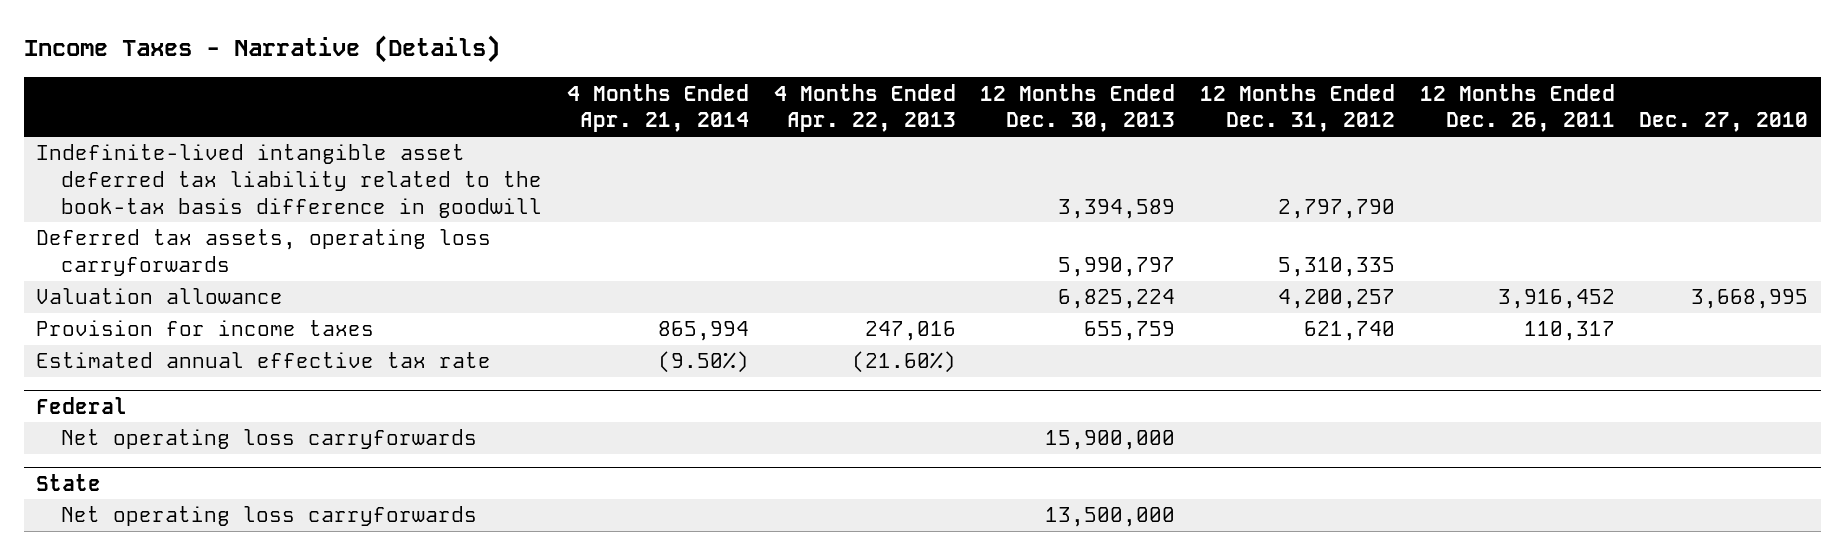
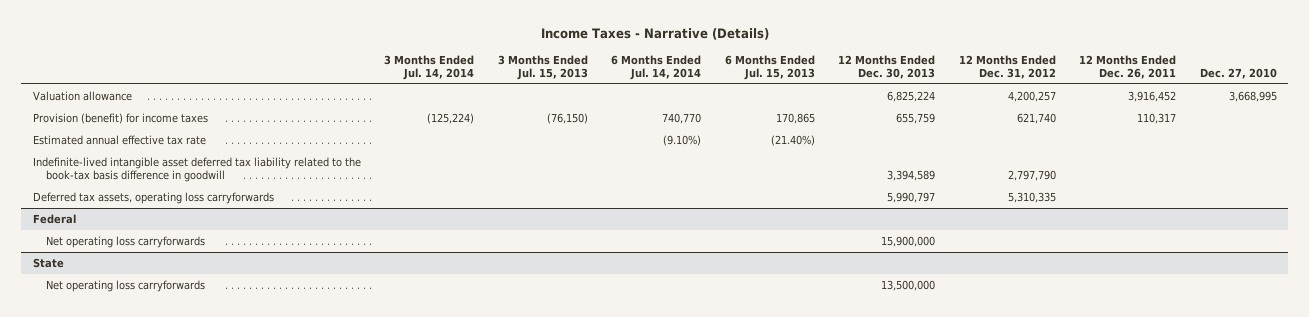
- | 4 Months Ended Apr. 21, 2014 | 4 Months Ended Apr. 22, 2013 | 12 Months Ended Dec. 30, 2013 | 12 Months Ended Dec. 31, 2012 | 12 Months Ended Dec. 26, 2011 | Dec. 27, 2010
+ | 3 Months Ended Jul. 14, 2014 | 3 Months Ended Jul. 15, 2013 | 6 Months Ended Jul. 14, 2014 | 6 Months Ended Jul. 15, 2013 | 12 Months Ended Dec. 30, 2013 | 12 Months Ended Dec. 31, 2012 | 12 Months Ended Dec. 26, 2011 | Dec. 27, 2010
- Provision for income taxes | 865,994 | 247,016 | 655,759 | 621,740 | 110,317 |
+ Provision (benefit) for income taxes | (125,224) | (76,150) | 740,770 | 170,865 | 655,759 | 621,740 | 110,317 |
moved down: Indefinite-lived intangible asset deferred tax liability related to the book-tax basis difference in goodwill | | | | | 3,394,589 | 2,797,790 | |
moved down: Deferred tax assets, operating loss carryforwards | | | | | 5,990,797 | 5,310,335 | |

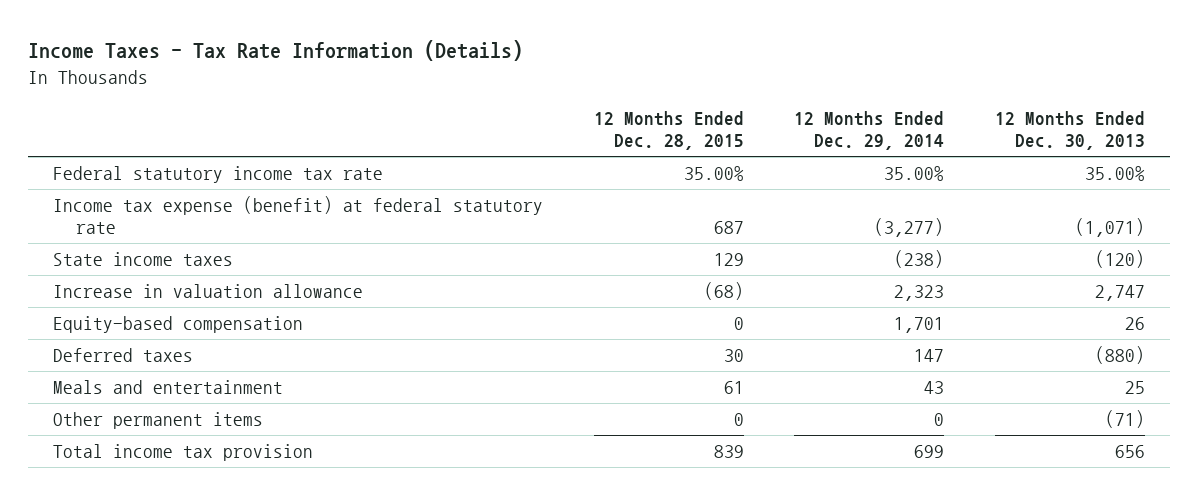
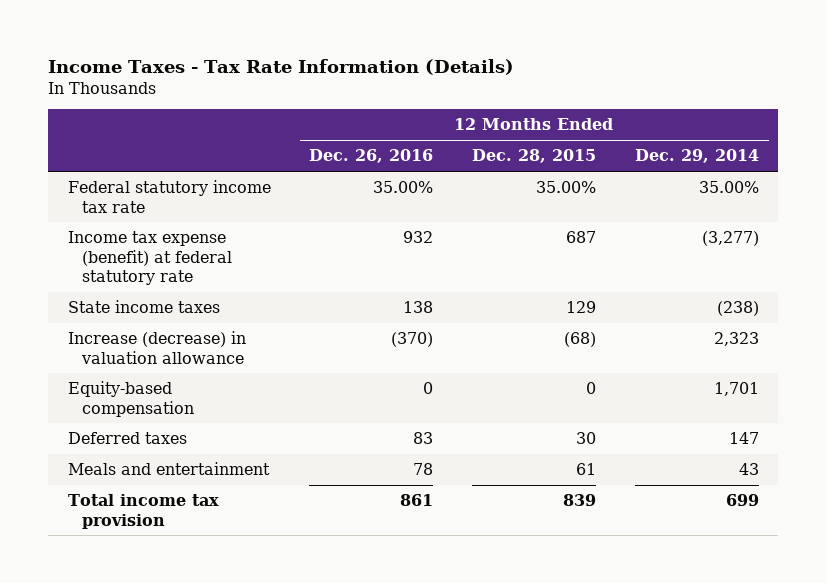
- | 12 Months Ended Dec. 28, 2015 | 12 Months Ended Dec. 29, 2014 | 12 Months Ended Dec. 30, 2013
+ | 12 Months Ended Dec. 26, 2016 | 12 Months Ended Dec. 28, 2015 | 12 Months Ended Dec. 29, 2014
- Increase in valuation allowance | (68) | 2,323 | 2,747
+ Increase (decrease) in valuation allowance | (370) | (68) | 2,323
- Other permanent items | 0 | 0 | (71)

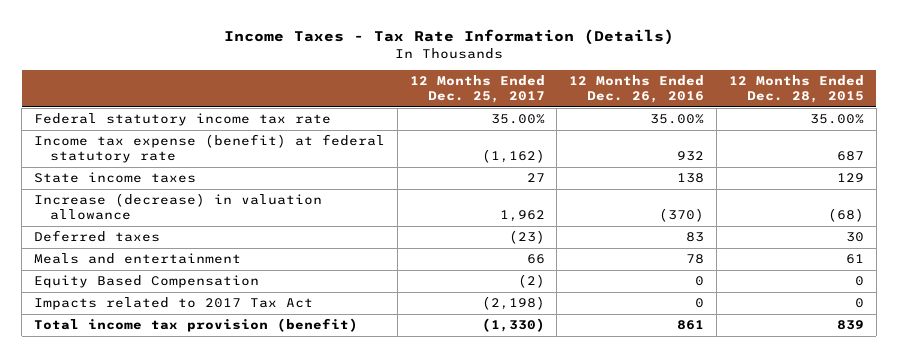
- | 12 Months Ended Dec. 26, 2016 | 12 Months Ended Dec. 28, 2015 | 12 Months Ended Dec. 29, 2014
+ | 12 Months Ended Dec. 25, 2017 | 12 Months Ended Dec. 26, 2016 | 12 Months Ended Dec. 28, 2015
- Equity-based compensation | 0 | 0 | 1,701
- Total income tax provision | 861 | 839 | 699
+ Equity Based Compensation | (2) | 0 | 0
+ Impacts related to 2017 Tax Act | (2,198) | 0 | 0
+ Total income tax provision (benefit) | (1,330) | 861 | 839

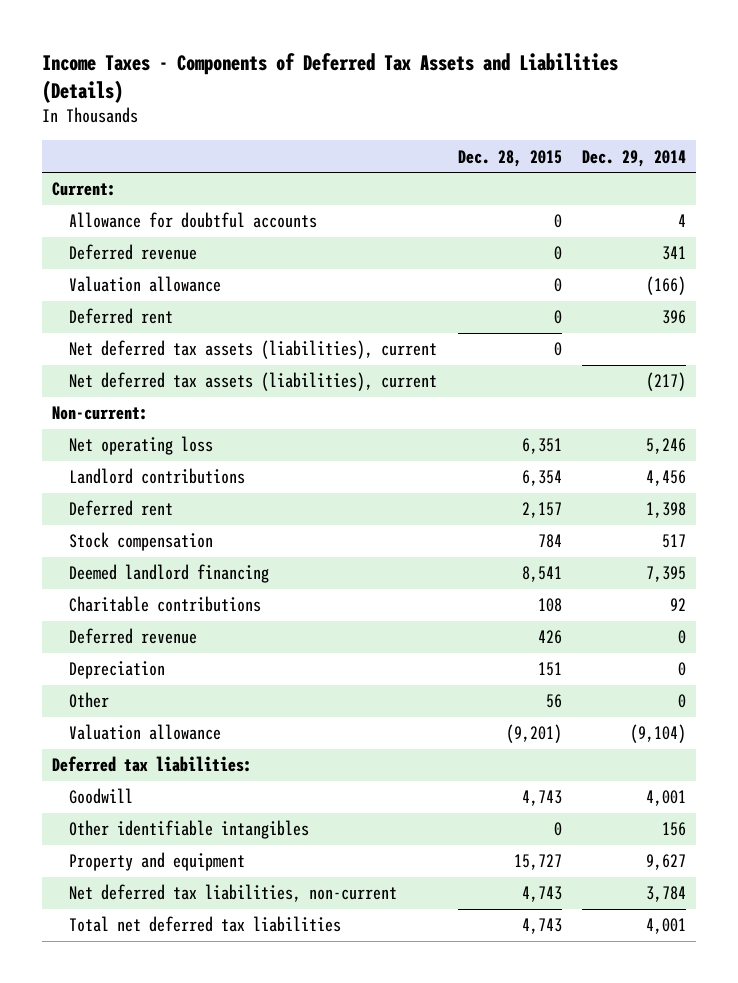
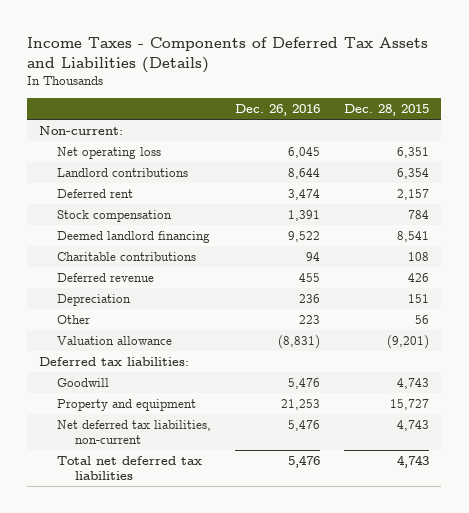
- | Dec. 28, 2015 | Dec. 29, 2014
+ | Dec. 26, 2016 | Dec. 28, 2015
- Current:
- Allowance for doubtful accounts | 0 | 4
- Deferred revenue | 0 | 341
- Valuation allowance | 0 | (166)
- Deferred rent | 0 | 396
- Net deferred tax assets (liabilities), current | 0 |
- Net deferred tax assets (liabilities), current | | (217)
- Other identifiable intangibles | 0 | 156

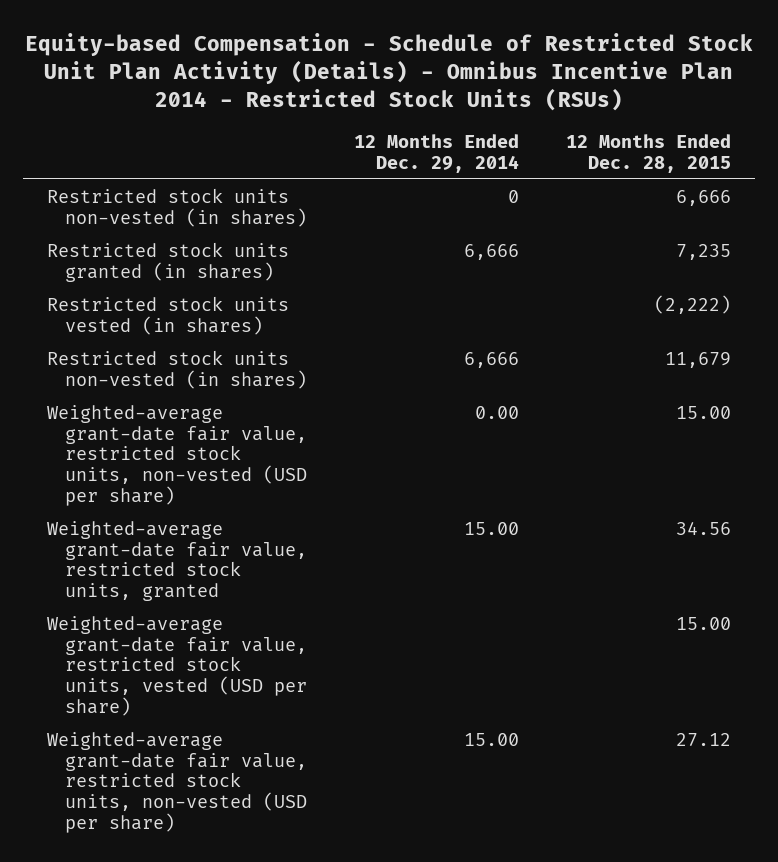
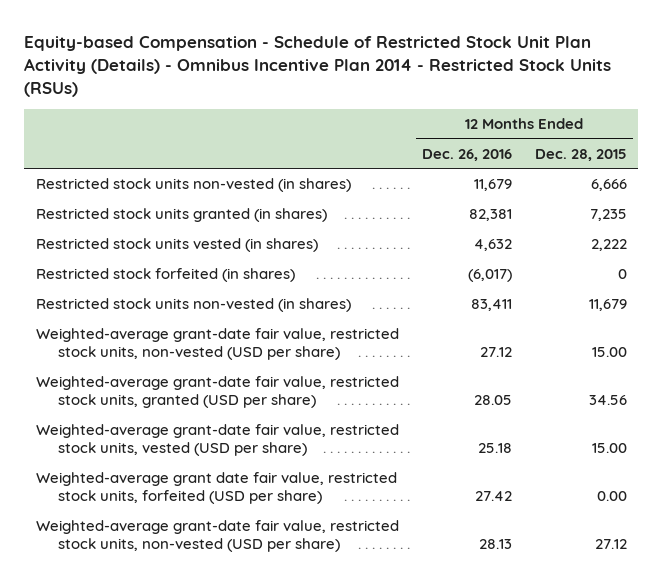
- | 12 Months Ended Dec. 29, 2014 | 12 Months Ended Dec. 28, 2015
+ | 12 Months Ended Dec. 26, 2016 | 12 Months Ended Dec. 28, 2015
- Restricted stock units vested (in shares) | | (2,222)
+ Restricted stock units vested (in shares) | 4,632 | 2,222
+ Restricted stock forfeited (in shares) | (6,017) | 0
- Weighted-average grant-date fair value, restricted stock units, granted | 15.00 | 34.56
+ Weighted-average grant-date fair value, restricted stock units, granted (USD per share) | 28.05 | 34.56
+ Weighted-average grant date fair value, restricted stock units, forfeited (USD per share) | 27.42 | 0.00

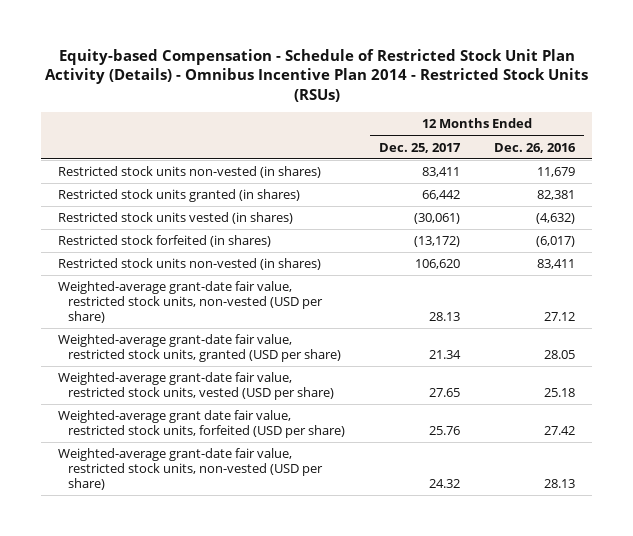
- | 12 Months Ended Dec. 26, 2016 | 12 Months Ended Dec. 28, 2015
+ | 12 Months Ended Dec. 25, 2017 | 12 Months Ended Dec. 26, 2016
- Restricted stock units vested (in shares) | 4,632 | 2,222
+ Restricted stock units vested (in shares) | (30,061) | (4,632)

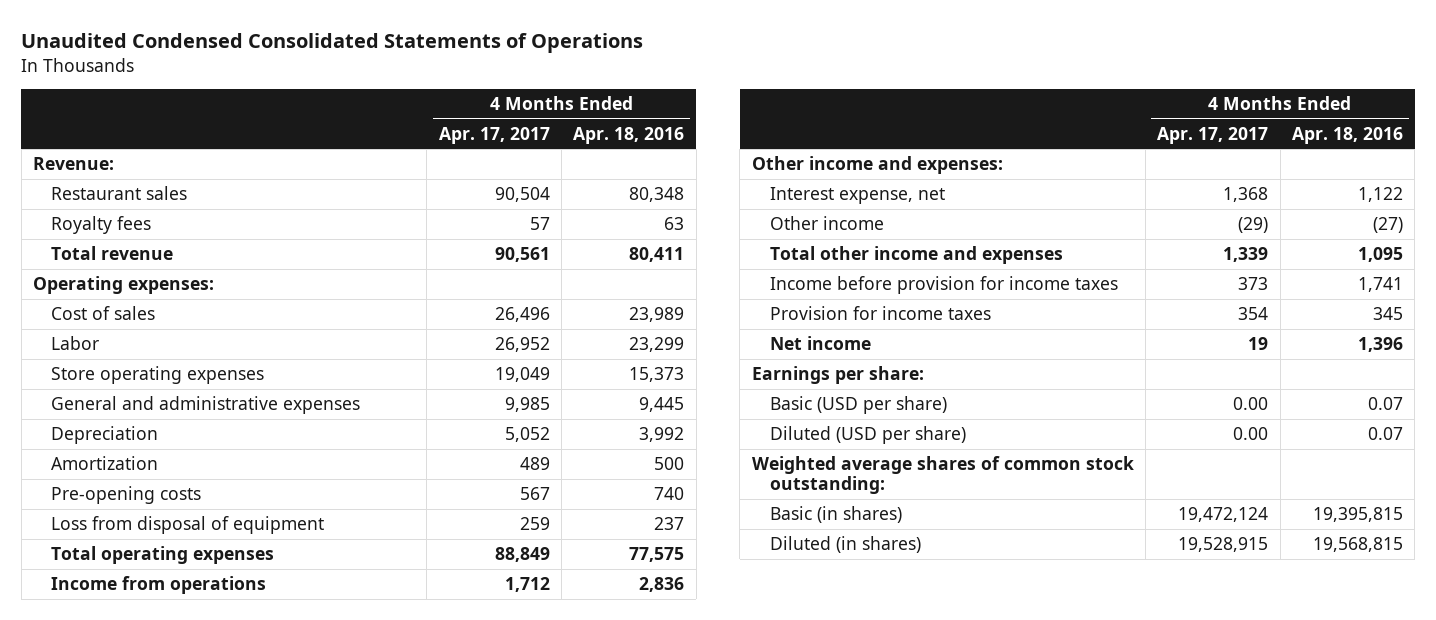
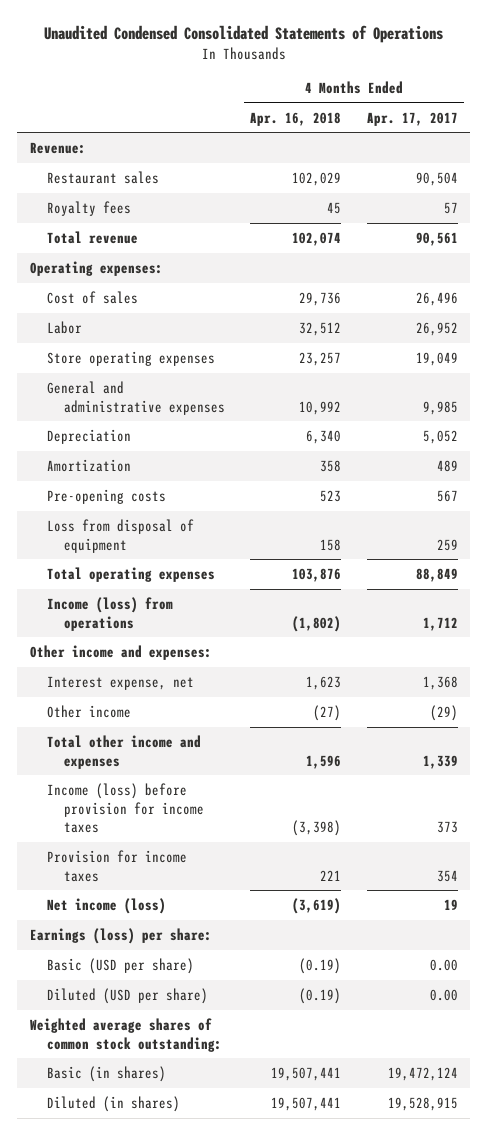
- | 4 Months Ended Apr. 17, 2017 | 4 Months Ended Apr. 18, 2016
+ | 4 Months Ended Apr. 16, 2018 | 4 Months Ended Apr. 17, 2017
- Income from operations | 1,712 | 2,836
+ Income (loss) from operations | (1,802) | 1,712
- Income before provision for income taxes | 373 | 1,741
+ Income (loss) before provision for income taxes | (3,398) | 373
- Net income | 19 | 1,396
- Earnings per share:
+ Net income (loss) | (3,619) | 19
+ Earnings (loss) per share:

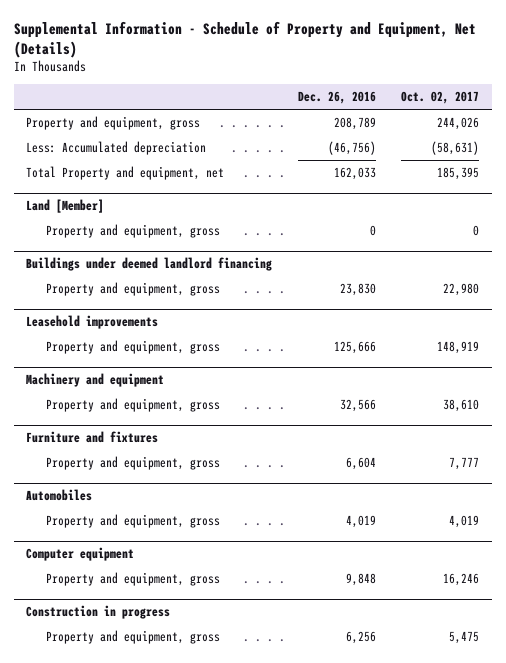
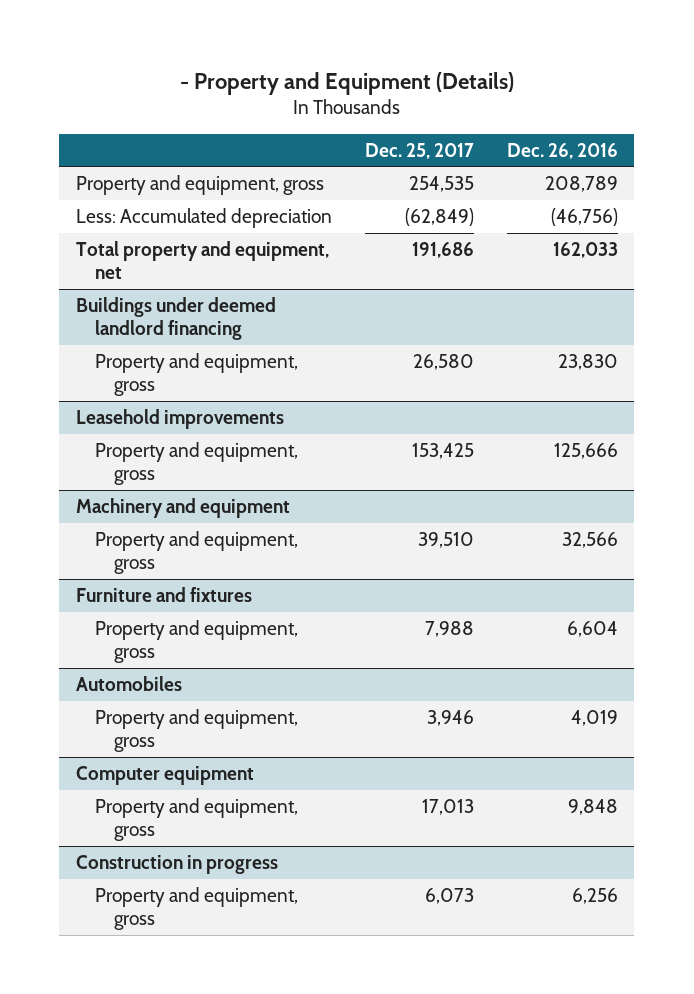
- Supplemental Information - Schedule of Property and Equipment, Net (Details)
+ - Property and Equipment (Details)
- | Dec. 26, 2016 | Oct. 02, 2017
+ | Dec. 25, 2017 | Dec. 26, 2016
- Total Property and equipment, net | 162,033 | 185,395
- Land [Member]
- Property and equipment, gross | 0 | 0
+ Total property and equipment, net | 191,686 | 162,033

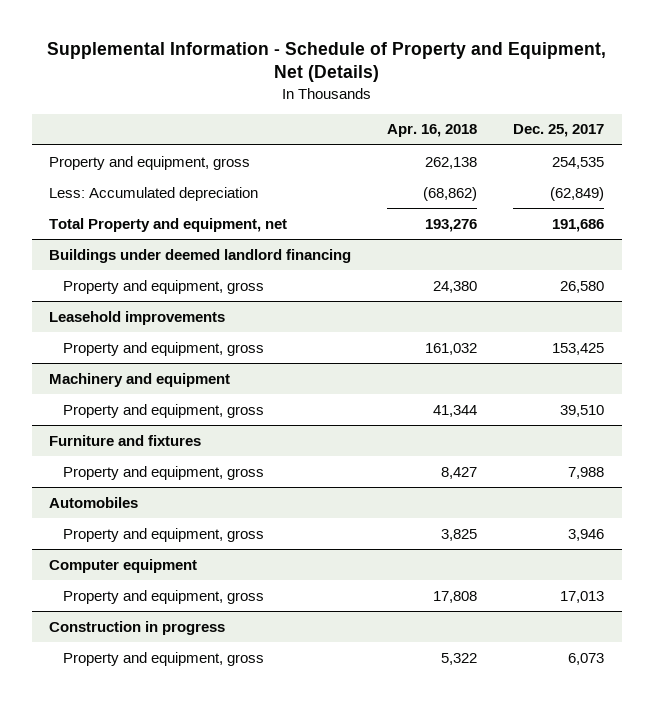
- - Property and Equipment (Details)
+ Supplemental Information - Schedule of Property and Equipment, Net (Details)
- | Dec. 25, 2017 | Dec. 26, 2016
+ | Apr. 16, 2018 | Dec. 25, 2017
- Total property and equipment, net | 191,686 | 162,033
+ Total Property and equipment, net | 193,276 | 191,686

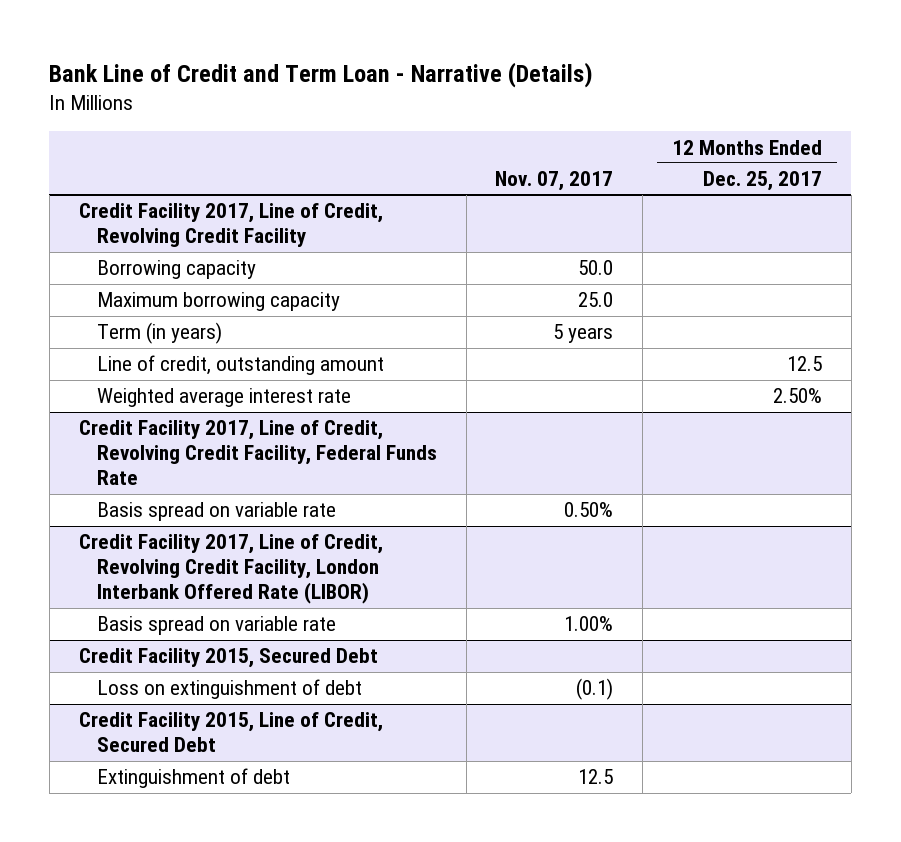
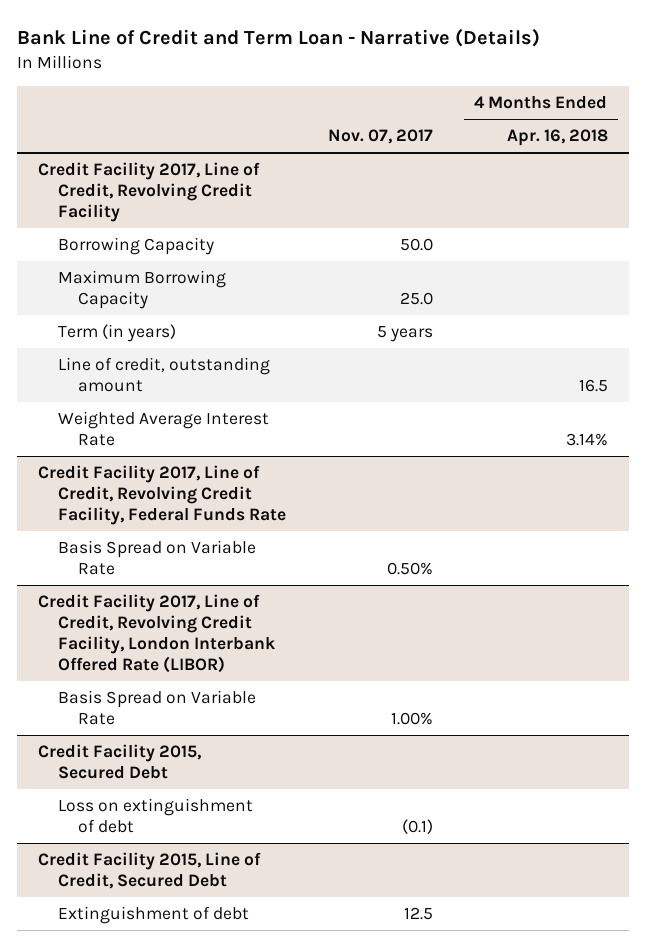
- | Nov. 07, 2017 | 12 Months Ended Dec. 25, 2017
+ | Nov. 07, 2017 | 4 Months Ended Apr. 16, 2018
@ Credit Facility 2017, Line of Credit, Revolving Credit Facility
- Borrowing capacity | 50.0 |
- Maximum borrowing capacity | 25.0 |
+ Borrowing Capacity | 50.0 |
+ Maximum Borrowing Capacity | 25.0 |
- Weighted average interest rate | | 2.50%
+ Weighted Average Interest Rate | | 3.14%
@ Credit Facility 2017, Line of Credit, Revolving Credit Facility, Federal Funds Rate
- Basis spread on variable rate | 0.50% |
+ Basis Spread on Variable Rate | 0.50% |
@ Credit Facility 2017, Line of Credit, Revolving Credit Facility, London Interbank Offered Rate (LIBOR)
- Basis spread on variable rate | 1.00% |
+ Basis Spread on Variable Rate | 1.00% |

